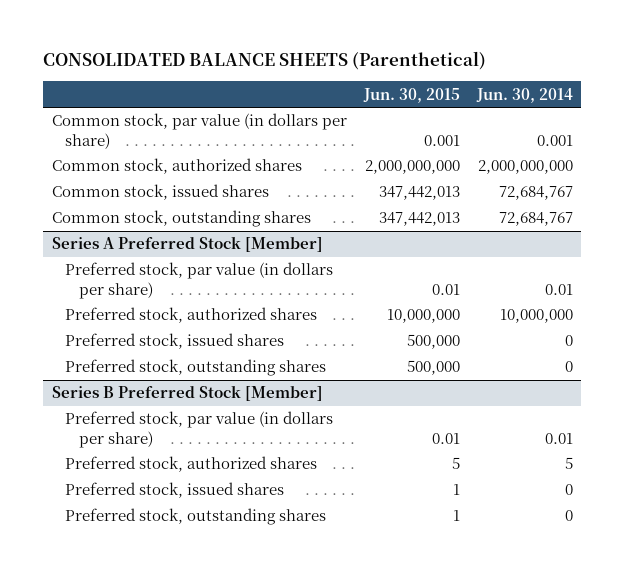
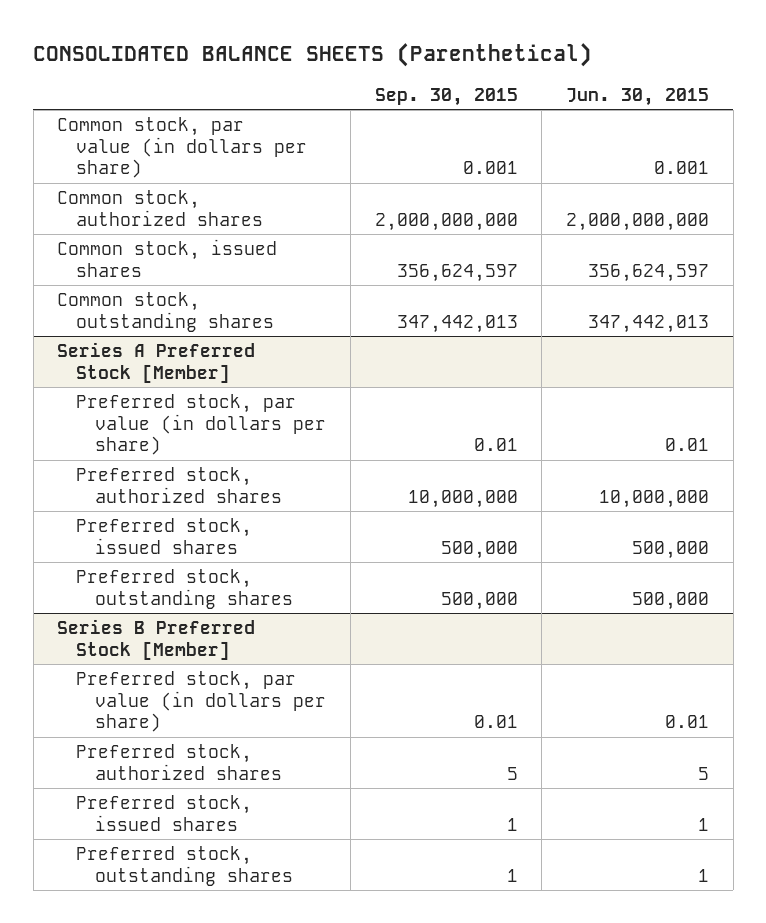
- | Jun. 30, 2015 | Jun. 30, 2014
+ | Sep. 30, 2015 | Jun. 30, 2015
- Common stock, issued shares | 347,442,013 | 72,684,767
+ Common stock, issued shares | 356,624,597 | 356,624,597

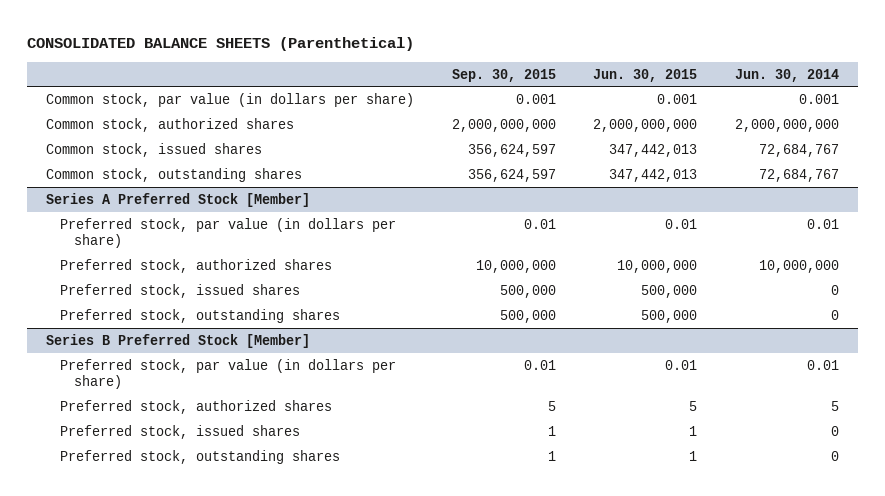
- | Sep. 30, 2015 | Jun. 30, 2015
+ | Sep. 30, 2015 | Jun. 30, 2015 | Jun. 30, 2014
- Common stock, issued shares | 356,624,597 | 356,624,597
- Common stock, outstanding shares | 347,442,013 | 347,442,013
+ Common stock, issued shares | 356,624,597 | 347,442,013 | 72,684,767
+ Common stock, outstanding shares | 356,624,597 | 347,442,013 | 72,684,767

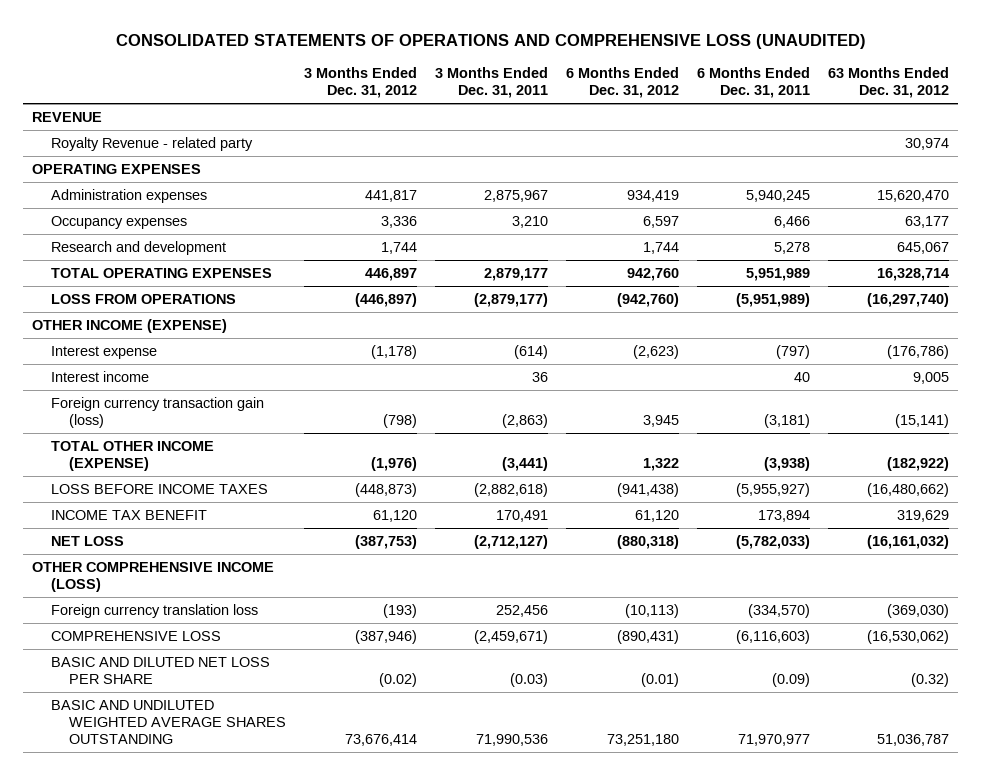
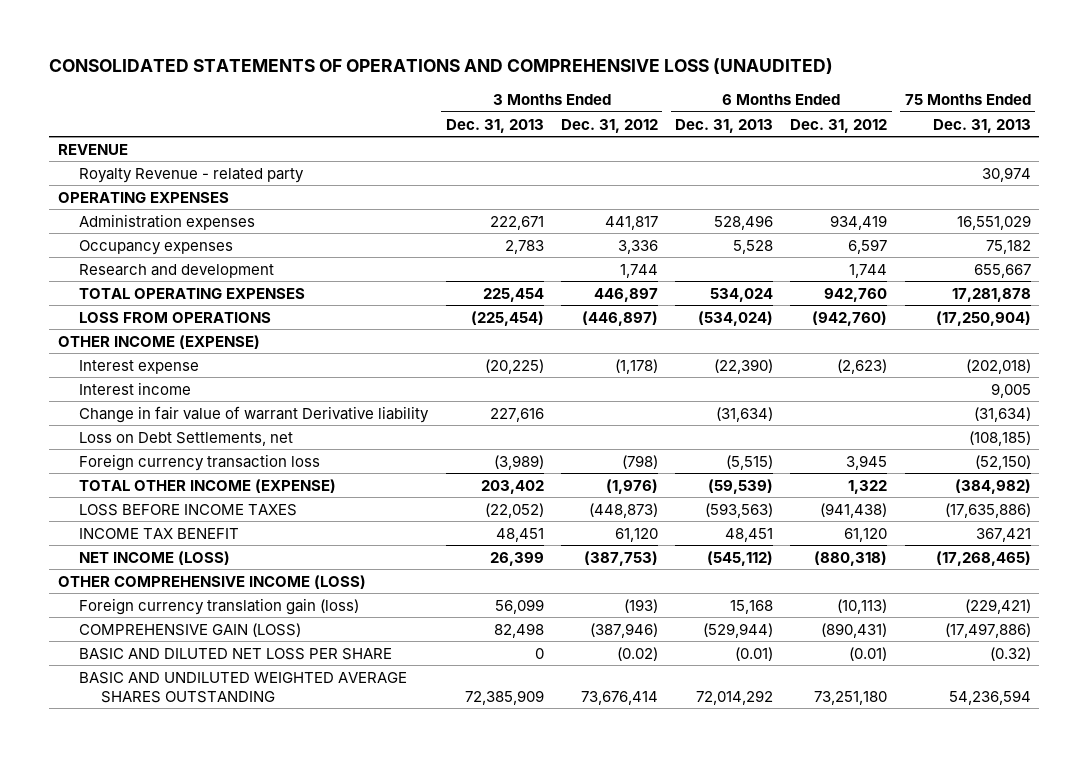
- | 3 Months Ended Dec. 31, 2012 | 3 Months Ended Dec. 31, 2011 | 6 Months Ended Dec. 31, 2012 | 6 Months Ended Dec. 31, 2011 | 63 Months Ended Dec. 31, 2012
+ | 3 Months Ended Dec. 31, 2013 | 3 Months Ended Dec. 31, 2012 | 6 Months Ended Dec. 31, 2013 | 6 Months Ended Dec. 31, 2012 | 75 Months Ended Dec. 31, 2013
- Foreign currency transaction gain (loss) | (798) | (2,863) | 3,945 | (3,181) | (15,141)
+ Change in fair value of warrant Derivative liability | 227,616 | | (31,634) | | (31,634)
+ Loss on Debt Settlements, net | | | | | (108,185)
+ Foreign currency transaction loss | (3,989) | (798) | (5,515) | 3,945 | (52,150)
- NET LOSS | (387,753) | (2,712,127) | (880,318) | (5,782,033) | (16,161,032)
+ NET INCOME (LOSS) | 26,399 | (387,753) | (545,112) | (880,318) | (17,268,465)
- Foreign currency translation loss | (193) | 252,456 | (10,113) | (334,570) | (369,030)
- COMPREHENSIVE LOSS | (387,946) | (2,459,671) | (890,431) | (6,116,603) | (16,530,062)
+ Foreign currency translation gain (loss) | 56,099 | (193) | 15,168 | (10,113) | (229,421)
+ COMPREHENSIVE GAIN (LOSS) | 82,498 | (387,946) | (529,944) | (890,431) | (17,497,886)

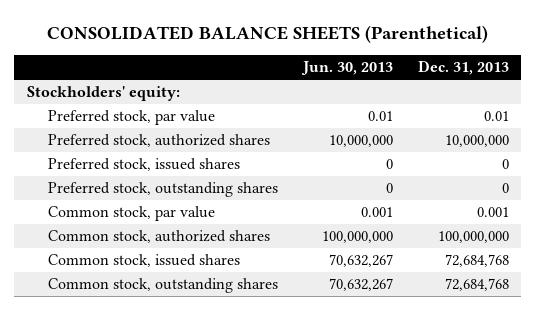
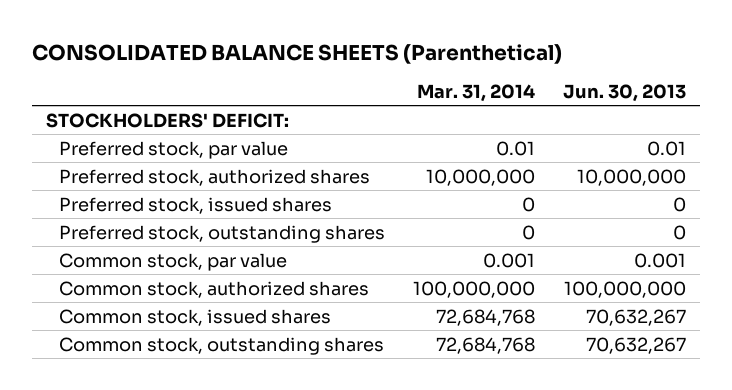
- | Jun. 30, 2013 | Dec. 31, 2013
+ | Mar. 31, 2014 | Jun. 30, 2013
- Stockholders' equity:
+ STOCKHOLDERS' DEFICIT:

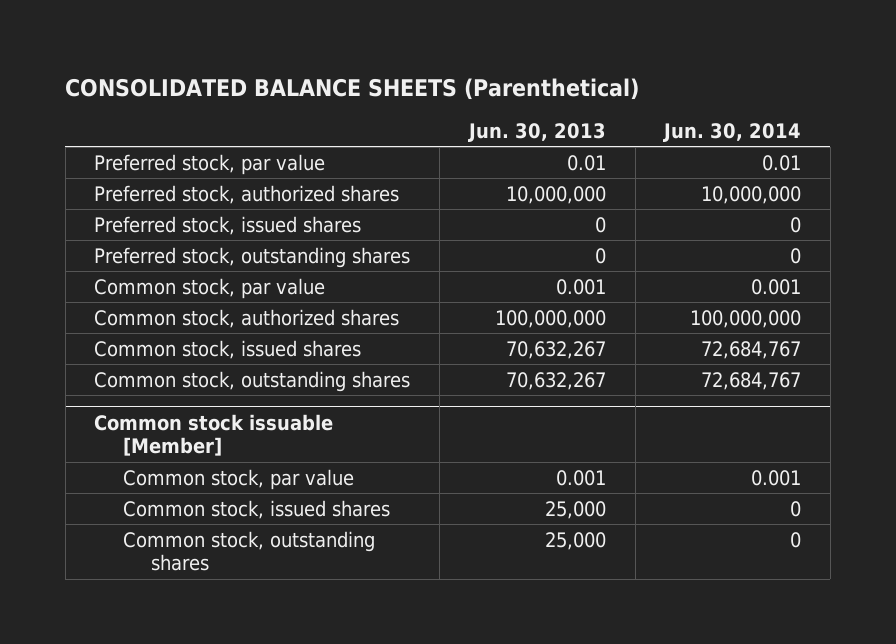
- | Mar. 31, 2014 | Jun. 30, 2013
+ | Jun. 30, 2013 | Jun. 30, 2014
- STOCKHOLDERS' DEFICIT:
+ Common stock issuable [Member]
+ Common stock, par value | 0.001 | 0.001
+ Common stock, issued shares | 25,000 | 0
+ Common stock, outstanding shares | 25,000 | 0

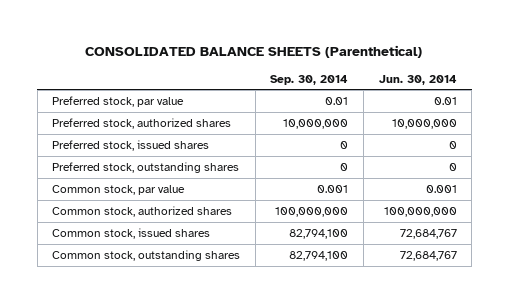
- | Jun. 30, 2013 | Jun. 30, 2014
+ | Sep. 30, 2014 | Jun. 30, 2014
- Common stock issuable [Member]
- Common stock, par value | 0.001 | 0.001
- Common stock, issued shares | 25,000 | 0
- Common stock, outstanding shares | 25,000 | 0

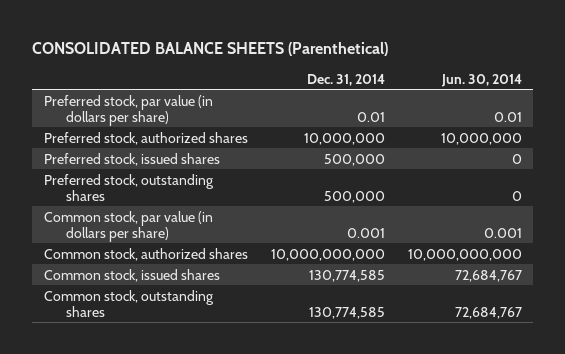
- | Sep. 30, 2014 | Jun. 30, 2014
+ | Dec. 31, 2014 | Jun. 30, 2014
- Preferred stock, par value | 0.01 | 0.01
+ Preferred stock, par value (in dollars per share) | 0.01 | 0.01
- Common stock, par value | 0.001 | 0.001
- Common stock, authorized shares | 100,000,000 | 100,000,000
+ Common stock, par value (in dollars per share) | 0.001 | 0.001
+ Common stock, authorized shares | 10,000,000,000 | 10,000,000,000

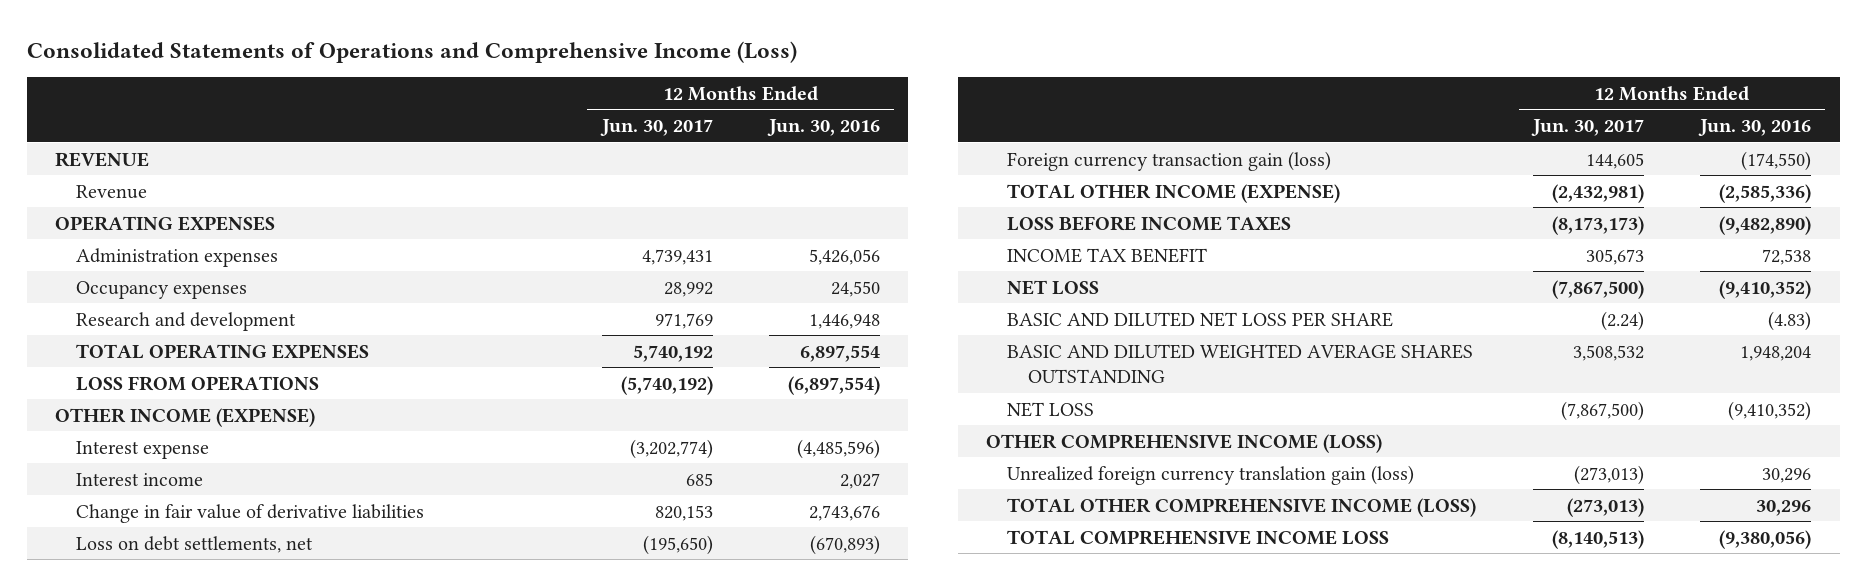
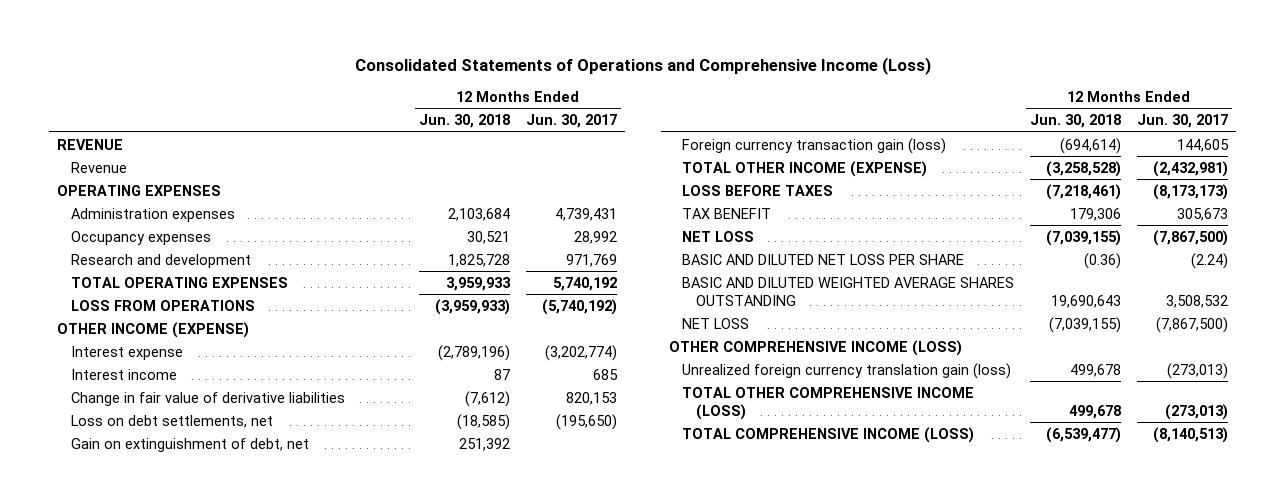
- | 12 Months Ended Jun. 30, 2017 | 12 Months Ended Jun. 30, 2016
+ | 12 Months Ended Jun. 30, 2018 | 12 Months Ended Jun. 30, 2017
+ Gain on extinguishment of debt, net | 251,392 |
- LOSS BEFORE INCOME TAXES | (8,173,173) | (9,482,890)
- INCOME TAX BENEFIT | 305,673 | 72,538
+ LOSS BEFORE TAXES | (7,218,461) | (8,173,173)
+ TAX BENEFIT | 179,306 | 305,673
- TOTAL COMPREHENSIVE INCOME LOSS | (8,140,513) | (9,380,056)
+ TOTAL COMPREHENSIVE INCOME (LOSS) | (6,539,477) | (8,140,513)

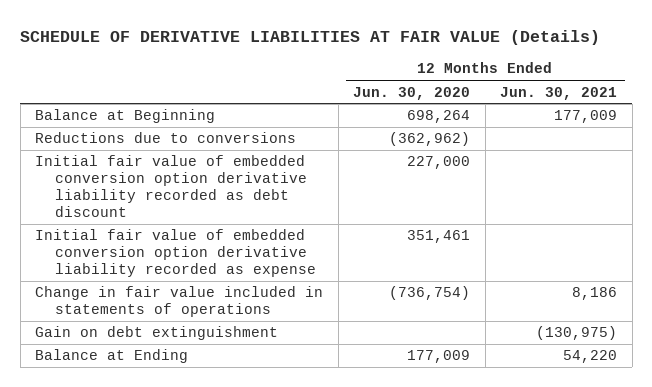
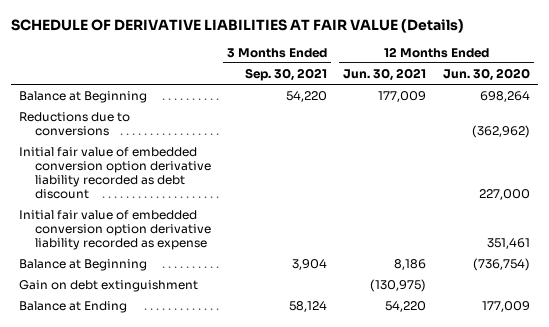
- | 12 Months Ended Jun. 30, 2020 | 12 Months Ended Jun. 30, 2021
+ | 3 Months Ended Sep. 30, 2021 | 12 Months Ended Jun. 30, 2021 | 12 Months Ended Jun. 30, 2020
- Change in fair value included in statements of operations | (736,754) | 8,186
+ Balance at Beginning | 3,904 | 8,186 | (736,754)

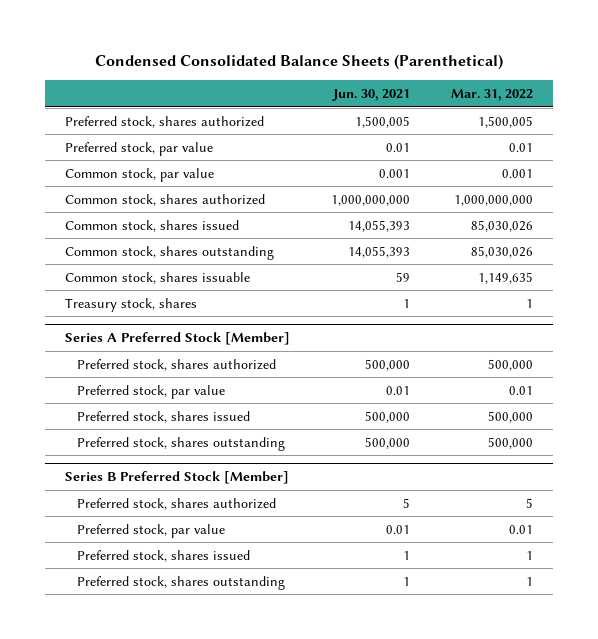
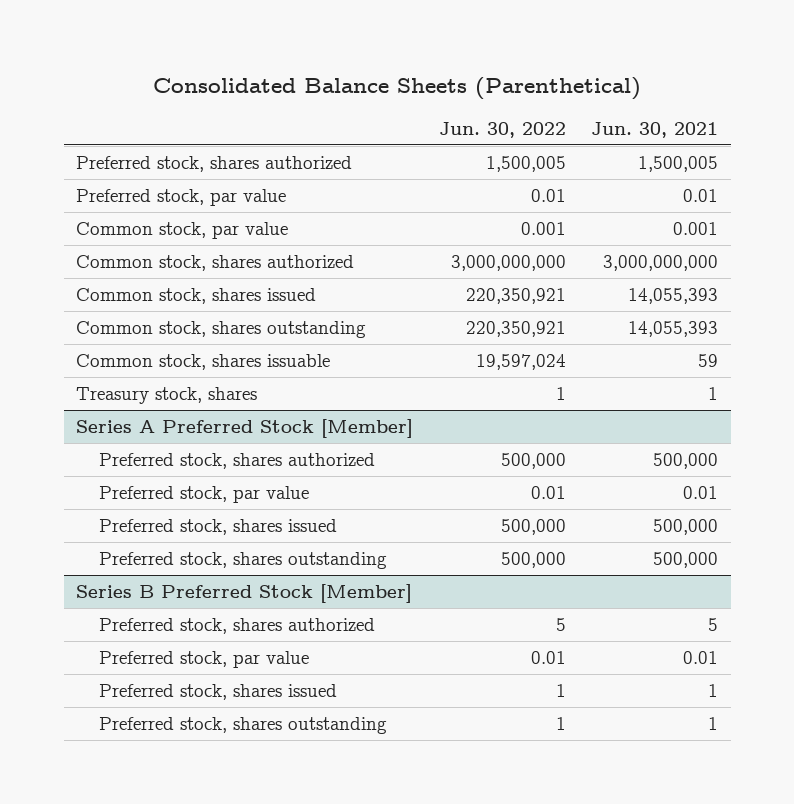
- Condensed Consolidated Balance Sheets (Parenthetical)
+ Consolidated Balance Sheets (Parenthetical)
- | Jun. 30, 2021 | Mar. 31, 2022
+ | Jun. 30, 2022 | Jun. 30, 2021
- Common stock, shares authorized | 1,000,000,000 | 1,000,000,000
+ Common stock, shares authorized | 3,000,000,000 | 3,000,000,000

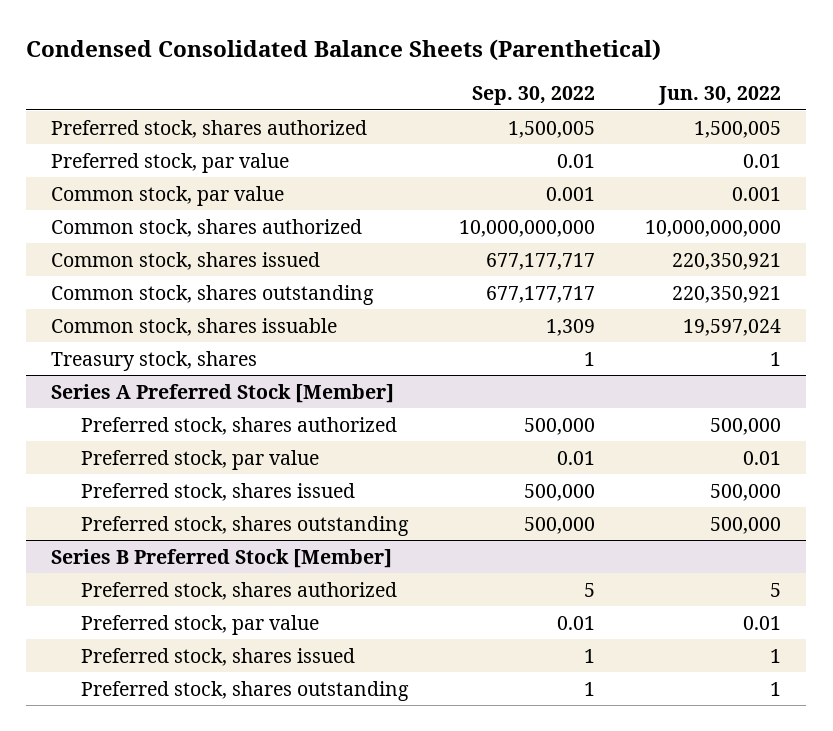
- Consolidated Balance Sheets (Parenthetical)
+ Condensed Consolidated Balance Sheets (Parenthetical)
- | Jun. 30, 2022 | Jun. 30, 2021
+ | Sep. 30, 2022 | Jun. 30, 2022
- Common stock, shares authorized | 3,000,000,000 | 3,000,000,000
+ Common stock, shares authorized | 10,000,000,000 | 10,000,000,000

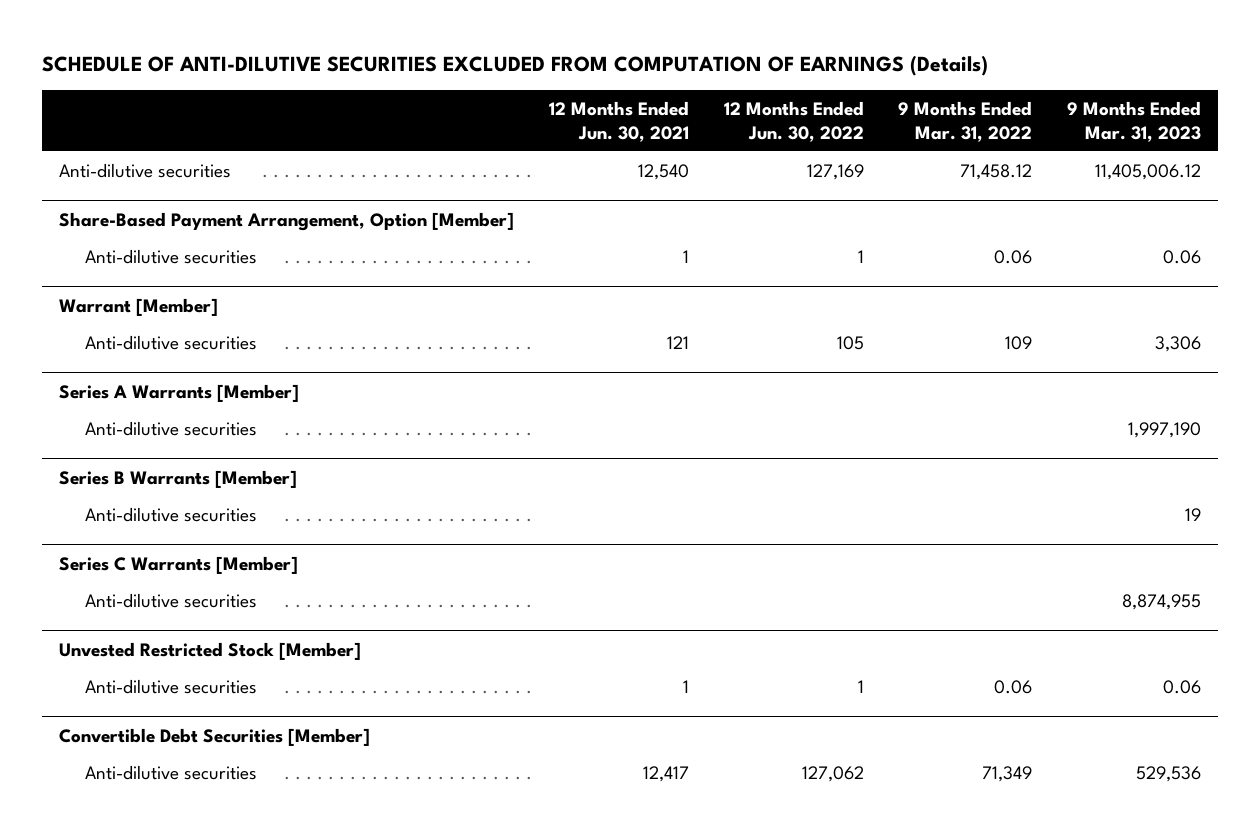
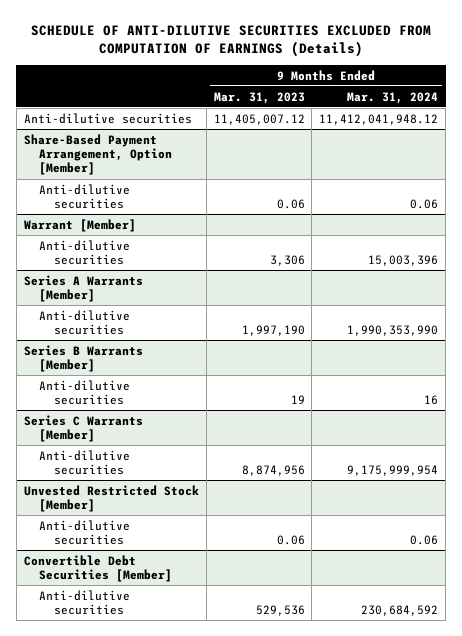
- | 12 Months Ended Jun. 30, 2021 | 12 Months Ended Jun. 30, 2022 | 9 Months Ended Mar. 31, 2022 | 9 Months Ended Mar. 31, 2023
+ | 9 Months Ended Mar. 31, 2023 | 9 Months Ended Mar. 31, 2024
- Anti-dilutive securities | 12,540 | 127,169 | 71,458.12 | 11,405,006.12
+ Anti-dilutive securities | 11,405,007.12 | 11,412,041,948.12
@ Series C Warrants [Member]
- Anti-dilutive securities | | | | 8,874,955
+ Anti-dilutive securities | 8,874,956 | 9,175,999,954

